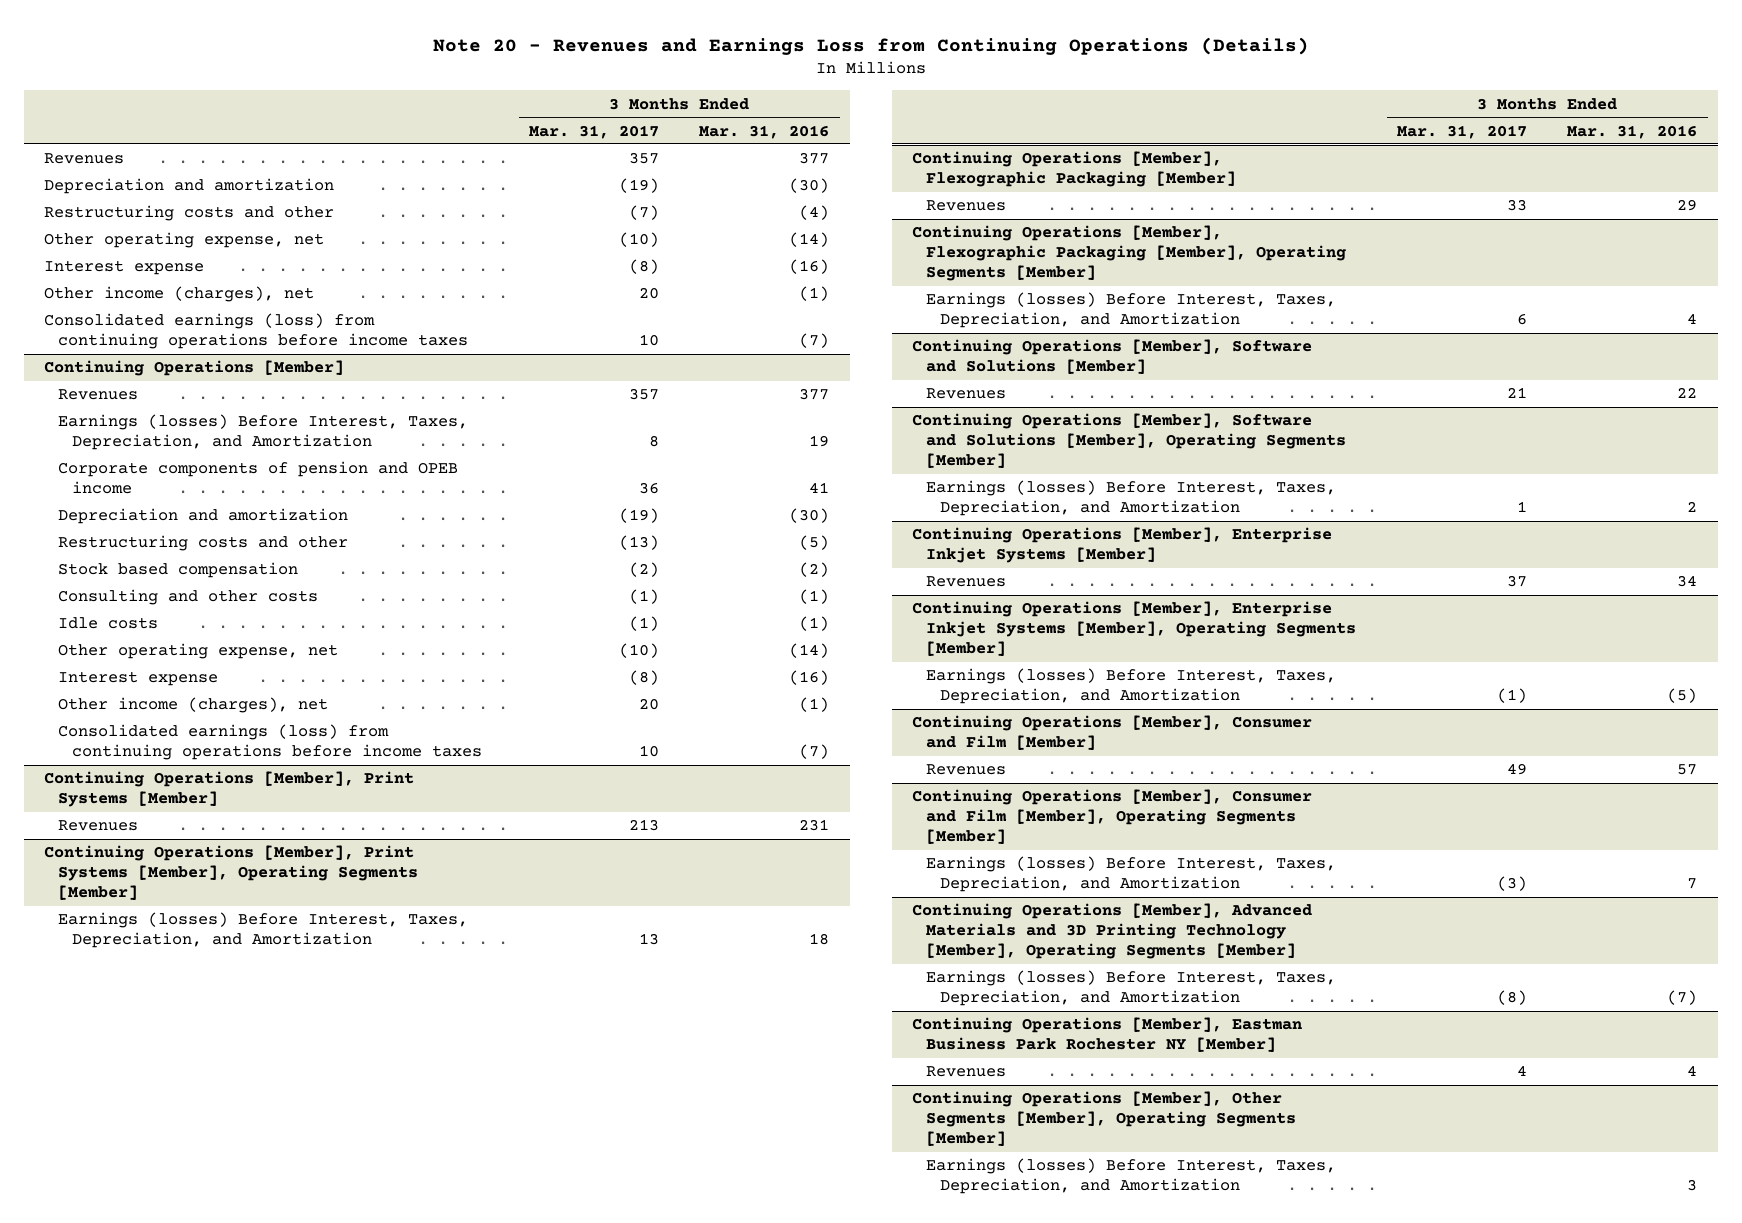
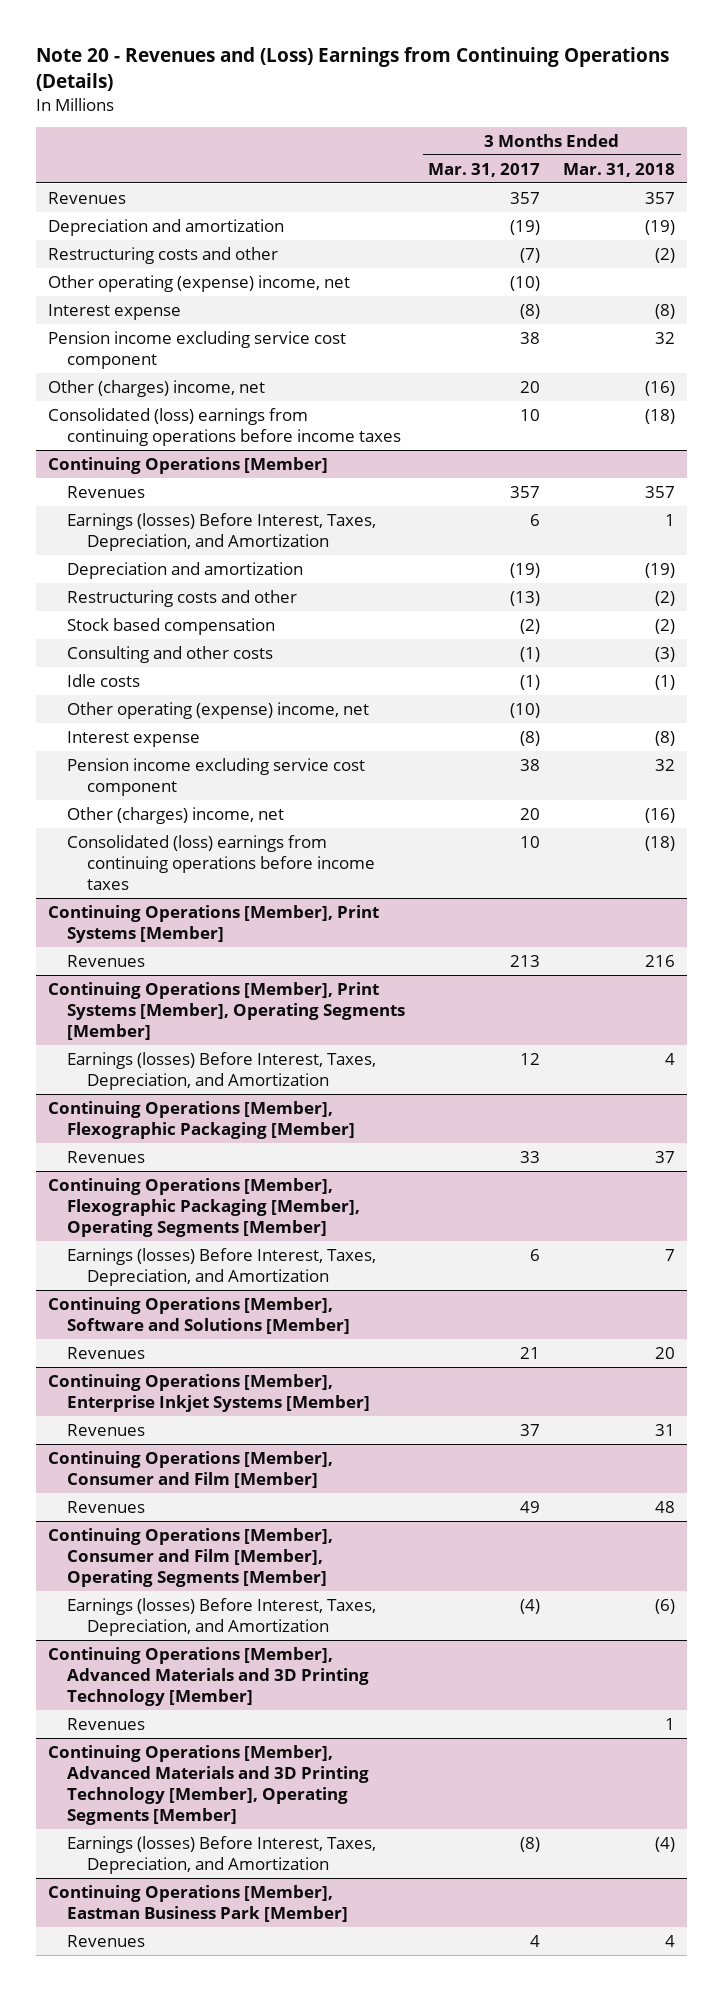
- Note 20 - Revenues and Earnings Loss from Continuing Operations (Details)
+ Note 20 - Revenues and (Loss) Earnings from Continuing Operations (Details)
- | 3 Months Ended Mar. 31, 2017 | 3 Months Ended Mar. 31, 2016
+ | 3 Months Ended Mar. 31, 2017 | 3 Months Ended Mar. 31, 2018
- Other operating expense, net | (10) | (14)
+ Other operating (expense) income, net | (10) |
- Other income (charges), net | 20 | (1)
- Consolidated earnings (loss) from continuing operations before income taxes | 10 | (7)
+ Pension income excluding service cost component | 38 | 32
+ Other (charges) income, net | 20 | (16)
+ Consolidated (loss) earnings from continuing operations before income taxes | 10 | (18)
@ Continuing Operations [Member]
- Earnings (losses) Before Interest, Taxes, Depreciation, and Amortization | 8 | 19
- Corporate components of pension and OPEB income | 36 | 41
+ Earnings (losses) Before Interest, Taxes, Depreciation, and Amortization | 6 | 1
- Other operating expense, net | (10) | (14)
+ Other operating (expense) income, net | (10) |
- Other income (charges), net | 20 | (1)
- Consolidated earnings (loss) from continuing operations before income taxes | 10 | (7)
+ Pension income excluding service cost component | 38 | 32
+ Other (charges) income, net | 20 | (16)
+ Consolidated (loss) earnings from continuing operations before income taxes | 10 | (18)
@ Continuing Operations [Member], Print Systems [Member], Operating Segments [Member]
- Earnings (losses) Before Interest, Taxes, Depreciation, and Amortization | 13 | 18
+ Earnings (losses) Before Interest, Taxes, Depreciation, and Amortization | 12 | 4
- Continuing Operations [Member], Software and Solutions [Member], Operating Segments [Member]
- Earnings (losses) Before Interest, Taxes, Depreciation, and Amortization | 1 | 2
- Continuing Operations [Member], Enterprise Inkjet Systems [Member], Operating Segments [Member]
- Earnings (losses) Before Interest, Taxes, Depreciation, and Amortization | (1) | (5)
@ Continuing Operations [Member], Consumer and Film [Member], Operating Segments [Member]
- Earnings (losses) Before Interest, Taxes, Depreciation, and Amortization | (3) | 7
+ Earnings (losses) Before Interest, Taxes, Depreciation, and Amortization | (4) | (6)
+ Continuing Operations [Member], Advanced Materials and 3D Printing Technology [Member]
+ Revenues | | 1
- Continuing Operations [Member], Eastman Business Park Rochester NY [Member]
+ Continuing Operations [Member], Eastman Business Park [Member]
- Continuing Operations [Member], Other Segments [Member], Operating Segments [Member]
- Earnings (losses) Before Interest, Taxes, Depreciation, and Amortization | | 3

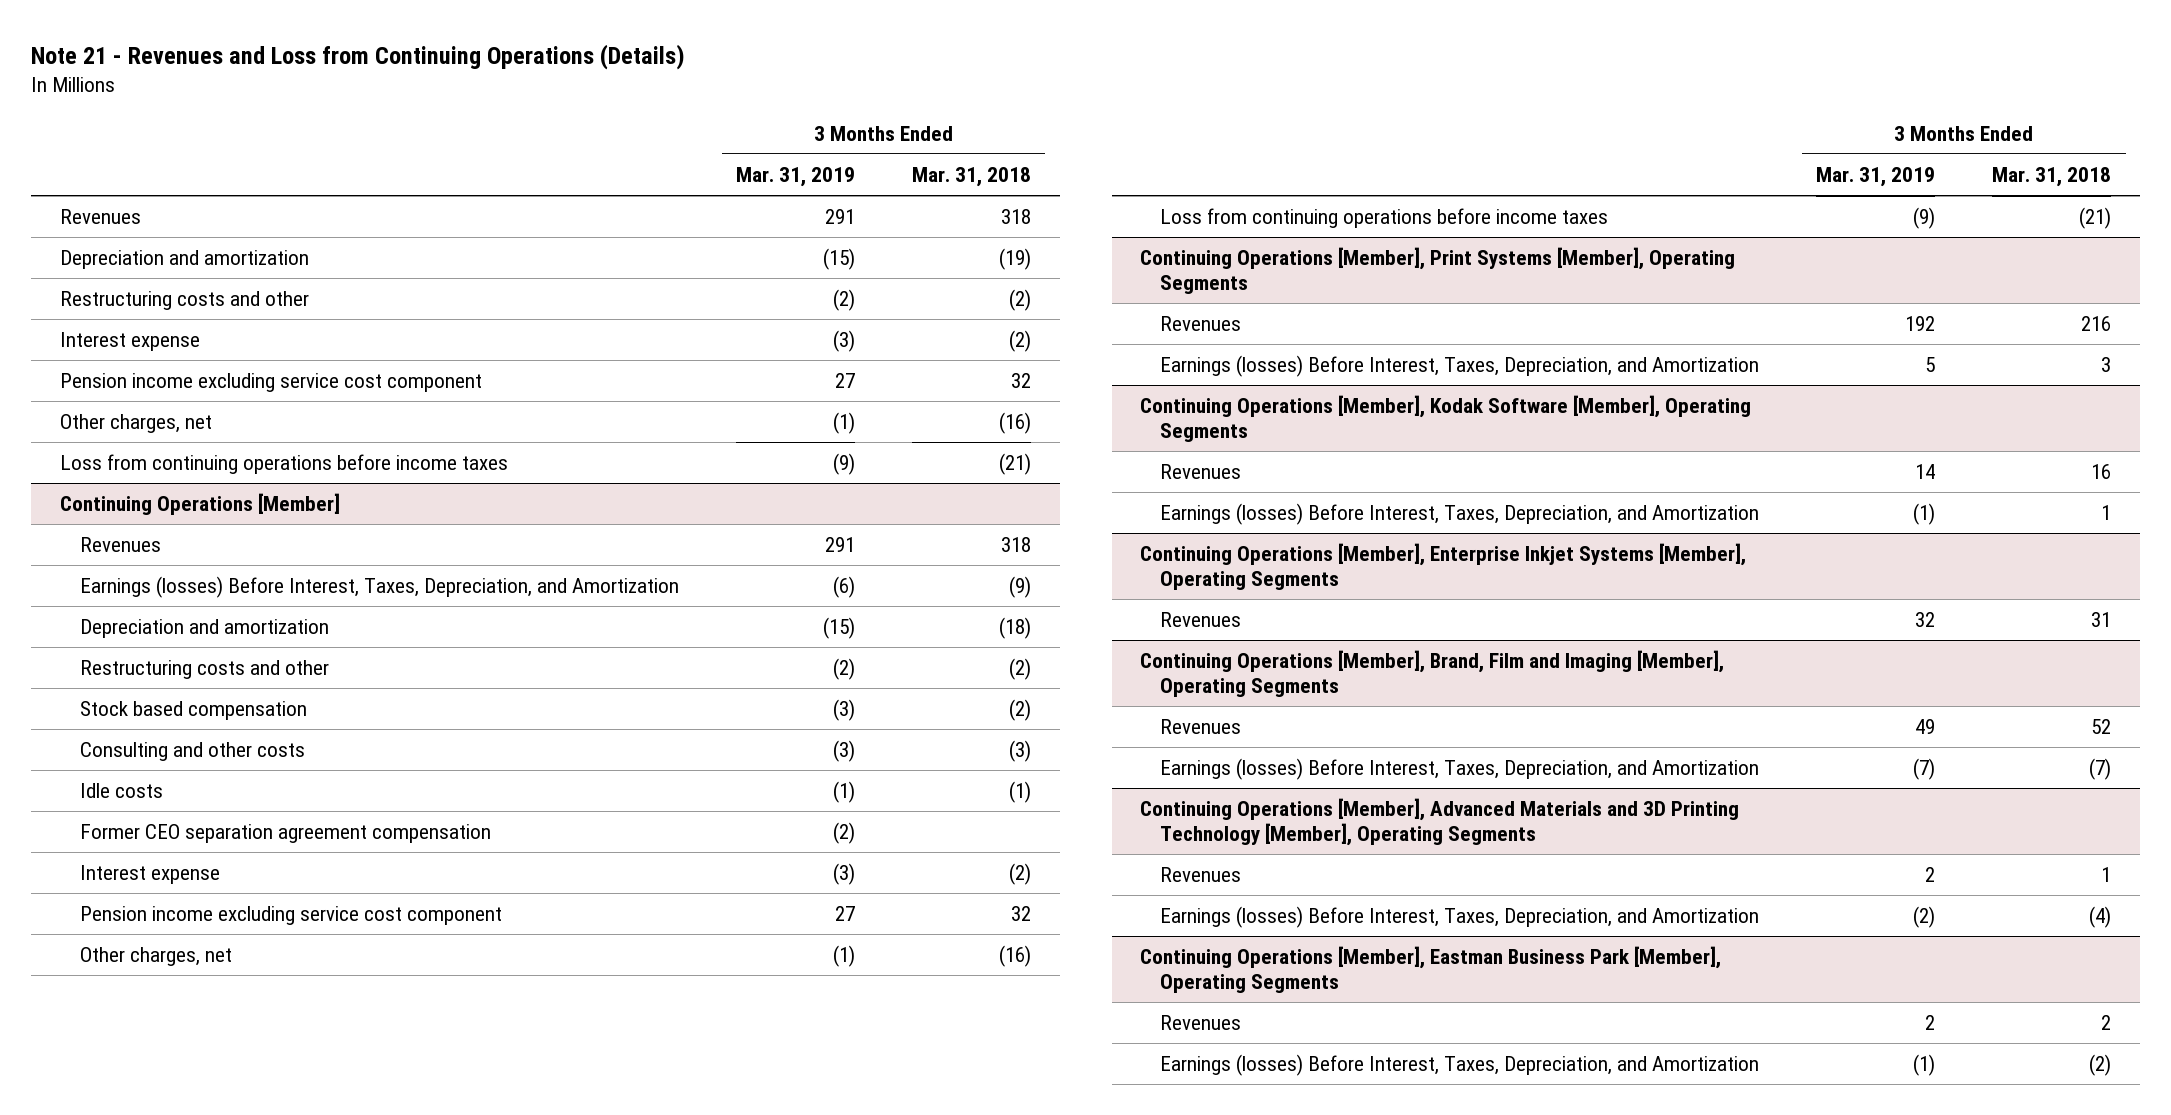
- Note 20 - Revenues and (Loss) Earnings from Continuing Operations (Details)
+ Note 21 - Revenues and Loss from Continuing Operations (Details)
- | 3 Months Ended Mar. 31, 2017 | 3 Months Ended Mar. 31, 2018
+ | 3 Months Ended Mar. 31, 2019 | 3 Months Ended Mar. 31, 2018
- Revenues | 357 | 357
+ Revenues | 291 | 318
- Other operating (expense) income, net | (10) |
- Interest expense | (8) | (8)
+ Interest expense | (3) | (2)
- Other (charges) income, net | 20 | (16)
- Consolidated (loss) earnings from continuing operations before income taxes | 10 | (18)
+ Other charges, net | (1) | (16)
+ Loss from continuing operations before income taxes | (9) | (21)
@ Continuing Operations [Member]
- Revenues | 357 | 357
- Earnings (losses) Before Interest, Taxes, Depreciation, and Amortization | 6 | 1
- Depreciation and amortization | (19) | (19)
+ Revenues | 291 | 318
+ Earnings (losses) Before Interest, Taxes, Depreciation, and Amortization | (6) | (9)
+ Depreciation and amortization | (15) | (18)
- Other operating (expense) income, net | (10) |
- Interest expense | (8) | (8)
+ Former CEO separation agreement compensation | (2) |
+ Interest expense | (3) | (2)
- Other (charges) income, net | 20 | (16)
- Consolidated (loss) earnings from continuing operations before income taxes | 10 | (18)
- Continuing Operations [Member], Print Systems [Member]
@ Continuing Operations [Member]
+ Other charges, net | (1) | (16)
+ Loss from continuing operations before income taxes | (9) | (21)
+ Continuing Operations [Member], Print Systems [Member], Operating Segments
- Continuing Operations [Member], Print Systems [Member], Operating Segments [Member]
- Earnings (losses) Before Interest, Taxes, Depreciation, and Amortization | 12 | 4
- Continuing Operations [Member], Flexographic Packaging [Member]
- Revenues | 33 | 37
- Continuing Operations [Member], Flexographic Packaging [Member], Operating Segments [Member]
- Earnings (losses) Before Interest, Taxes, Depreciation, and Amortization | 6 | 7
- Continuing Operations [Member], Software and Solutions [Member]
- Revenues | 21 | 20
- Continuing Operations [Member], Enterprise Inkjet Systems [Member]
+ Earnings (losses) Before Interest, Taxes, Depreciation, and Amortization | 5 | 3
+ Continuing Operations [Member], Kodak Software [Member], Operating Segments
+ Revenues | 14 | 16
+ Earnings (losses) Before Interest, Taxes, Depreciation, and Amortization | (1) | 1
+ Continuing Operations [Member], Enterprise Inkjet Systems [Member], Operating Segments
- Continuing Operations [Member], Consumer and Film [Member]
- Revenues | 49 | 48
- Continuing Operations [Member], Consumer and Film [Member], Operating Segments [Member]
- Earnings (losses) Before Interest, Taxes, Depreciation, and Amortization | (4) | (6)
- Continuing Operations [Member], Advanced Materials and 3D Printing Technology [Member]
+ Continuing Operations [Member], Brand, Film and Imaging [Member], Operating Segments
+ Revenues | 49 | 52
+ Earnings (losses) Before Interest, Taxes, Depreciation, and Amortization | (7) | (7)
+ Continuing Operations [Member], Advanced Materials and 3D Printing Technology [Member], Operating Segments
- Continuing Operations [Member], Advanced Materials and 3D Printing Technology [Member], Operating Segments [Member]
- Continuing Operations [Member], Eastman Business Park [Member]
- Revenues | 4 | 4
+ Continuing Operations [Member], Eastman Business Park [Member], Operating Segments
+ Revenues | 2 | 2
+ Earnings (losses) Before Interest, Taxes, Depreciation, and Amortization | (1) | (2)

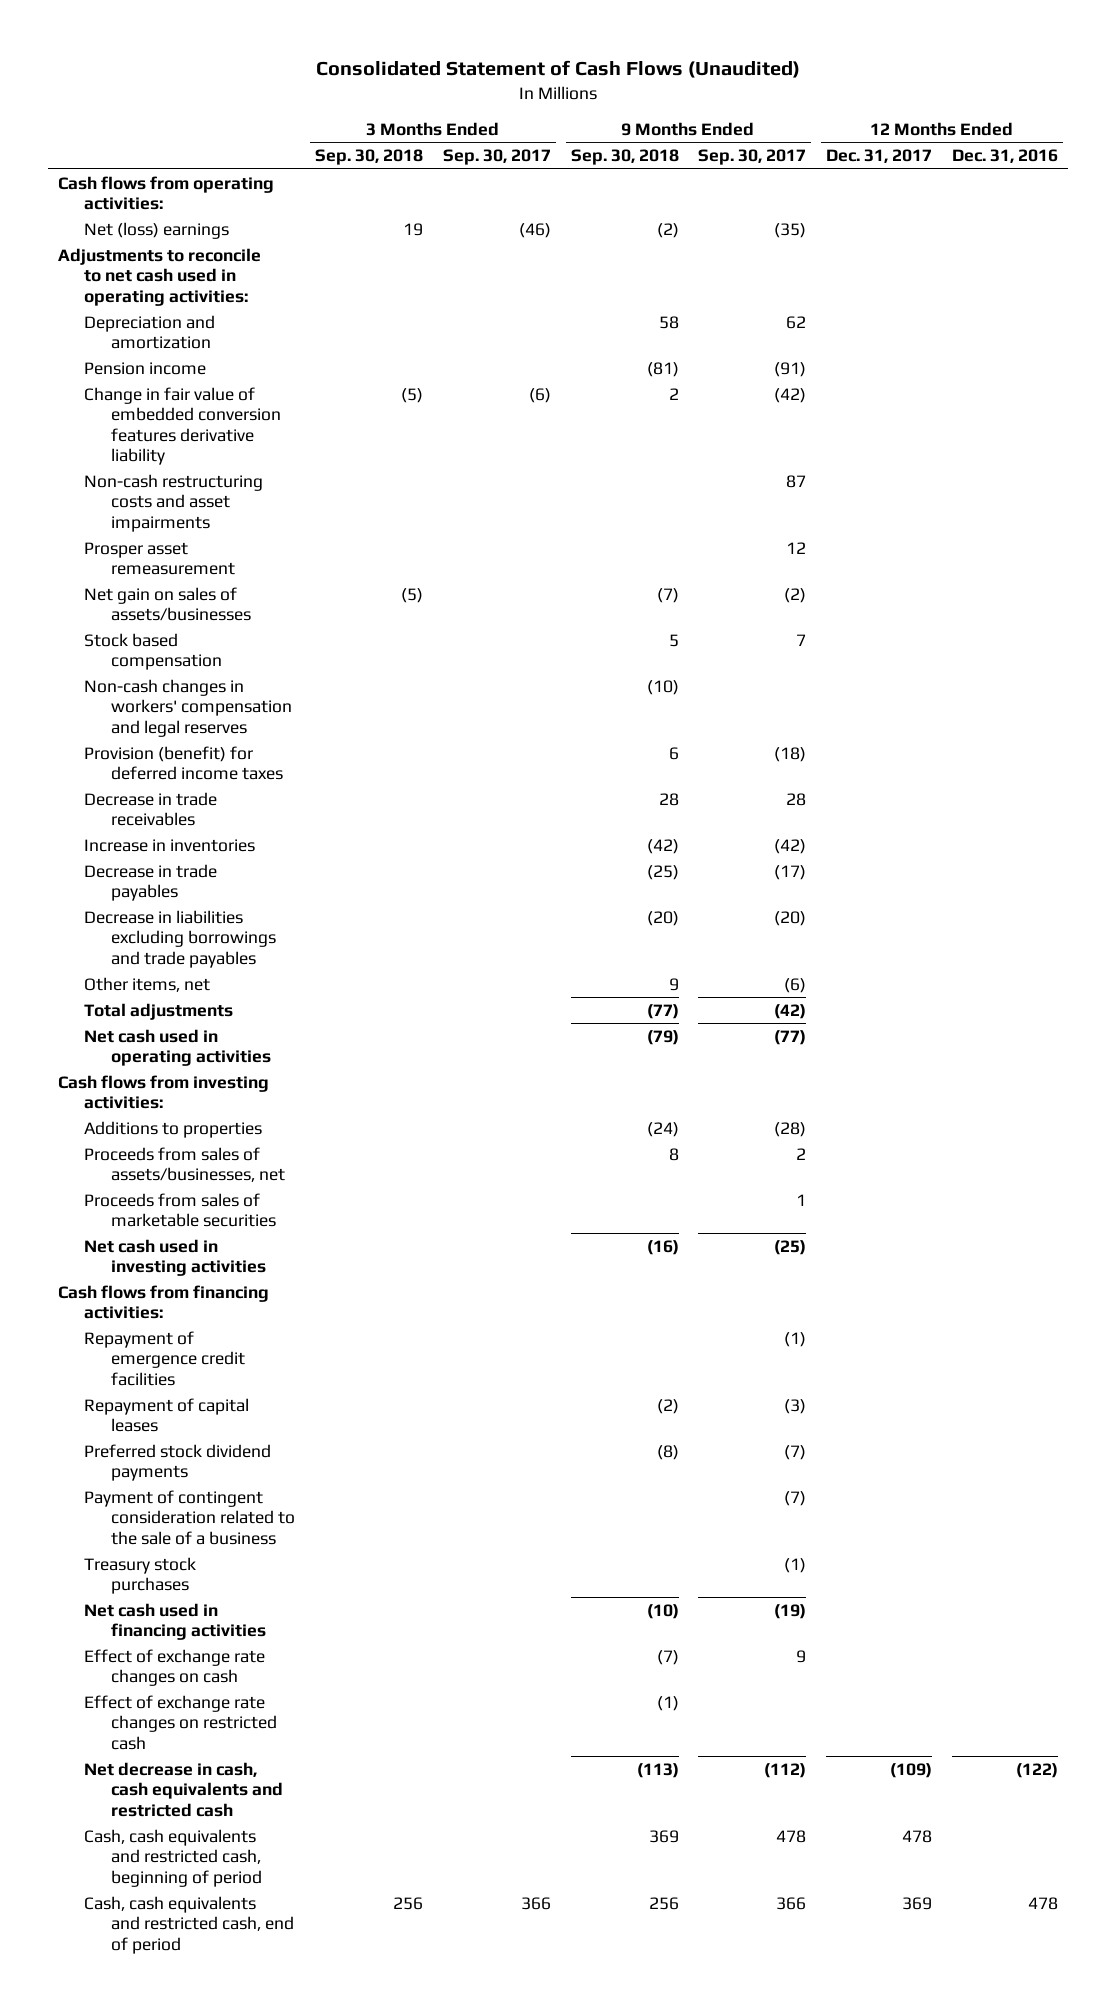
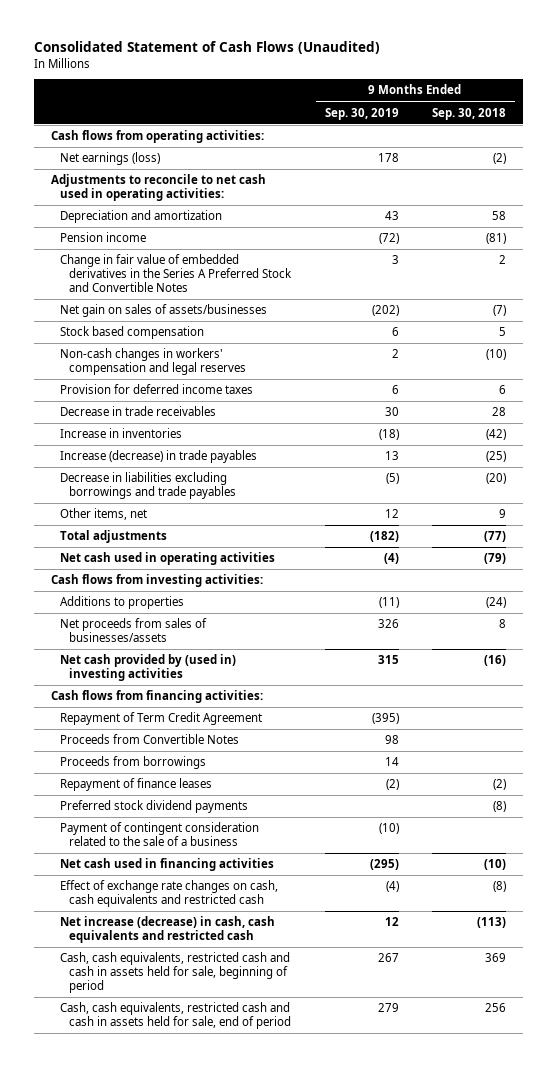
- | 3 Months Ended Sep. 30, 2018 | 3 Months Ended Sep. 30, 2017 | 9 Months Ended Sep. 30, 2018 | 9 Months Ended Sep. 30, 2017 | 12 Months Ended Dec. 31, 2017 | 12 Months Ended Dec. 31, 2016
+ | 9 Months Ended Sep. 30, 2019 | 9 Months Ended Sep. 30, 2018
- Net (loss) earnings | 19 | (46) | (2) | (35) | |
+ Net earnings (loss) | 178 | (2)
- Change in fair value of embedded conversion features derivative liability | (5) | (6) | 2 | (42) | |
- Non-cash restructuring costs and asset impairments | | | | 87 | |
- Prosper asset remeasurement | | | | 12 | |
+ Change in fair value of embedded derivatives in the Series A Preferred Stock and Convertible Notes | 3 | 2
- Provision (benefit) for deferred income taxes | | | 6 | (18) | |
+ Provision for deferred income taxes | 6 | 6
- Decrease in trade payables | | | (25) | (17) | |
+ Increase (decrease) in trade payables | 13 | (25)
- Proceeds from sales of assets/businesses, net | | | 8 | 2 | |
- Proceeds from sales of marketable securities | | | | 1 | |
- Net cash used in investing activities | | | (16) | (25) | |
+ Net proceeds from sales of businesses/assets | 326 | 8
+ Net cash provided by (used in) investing activities | 315 | (16)
- Repayment of emergence credit facilities | | | | (1) | |
- Repayment of capital leases | | | (2) | (3) | |
+ Repayment of Term Credit Agreement | (395) |
+ Proceeds from Convertible Notes | 98 |
+ Proceeds from borrowings | 14 |
+ Repayment of finance leases | (2) | (2)
- Treasury stock purchases | | | | (1) | |
- Effect of exchange rate changes on cash | | | (7) | 9 | |
- Effect of exchange rate changes on restricted cash | | | (1) | | |
- Net decrease in cash, cash equivalents and restricted cash | | | (113) | (112) | (109) | (122)
- Cash, cash equivalents and restricted cash, beginning of period | | | 369 | 478 | 478 |
- Cash, cash equivalents and restricted cash, end of period | 256 | 366 | 256 | 366 | 369 | 478
+ Effect of exchange rate changes on cash, cash equivalents and restricted cash | (4) | (8)
+ Net increase (decrease) in cash, cash equivalents and restricted cash | 12 | (113)
+ Cash, cash equivalents, restricted cash and cash in assets held for sale, beginning of period | 267 | 369
+ Cash, cash equivalents, restricted cash and cash in assets held for sale, end of period | 279 | 256

